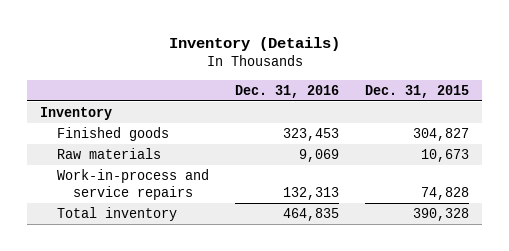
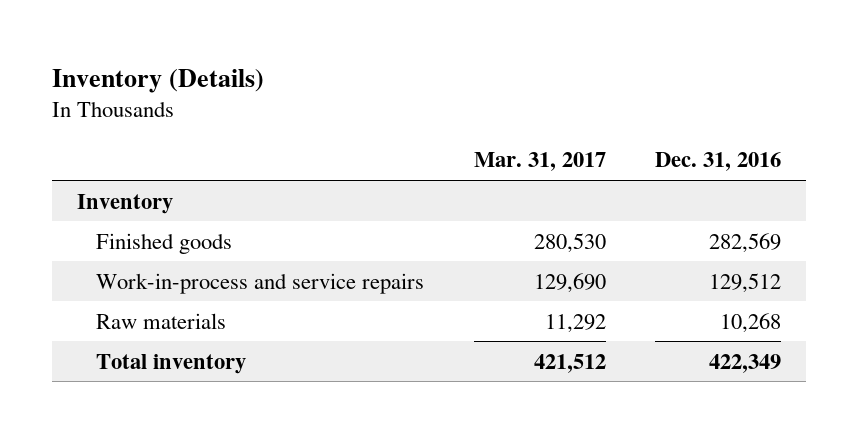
- | Dec. 31, 2016 | Dec. 31, 2015
+ | Mar. 31, 2017 | Dec. 31, 2016
- Finished goods | 323,453 | 304,827
- Raw materials | 9,069 | 10,673
- Work-in-process and service repairs | 132,313 | 74,828
- Total inventory | 464,835 | 390,328
+ Finished goods | 280,530 | 282,569
+ Work-in-process and service repairs | 129,690 | 129,512
+ Raw materials | 11,292 | 10,268
+ Total inventory | 421,512 | 422,349

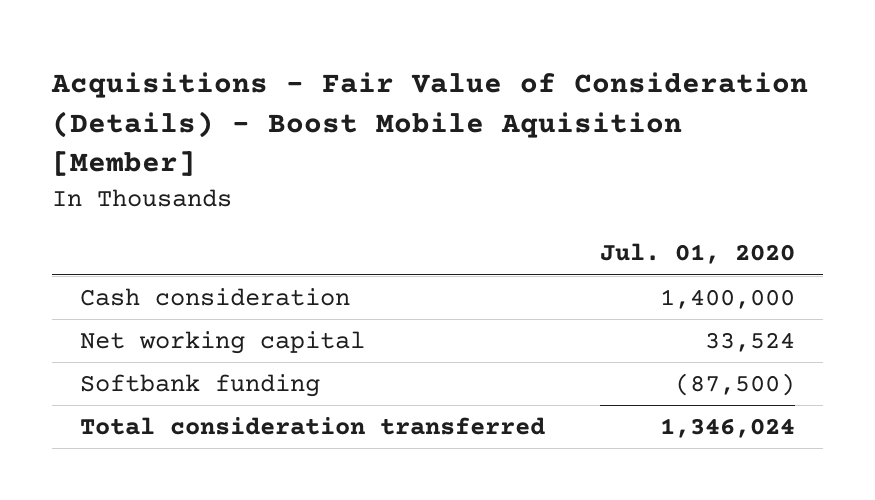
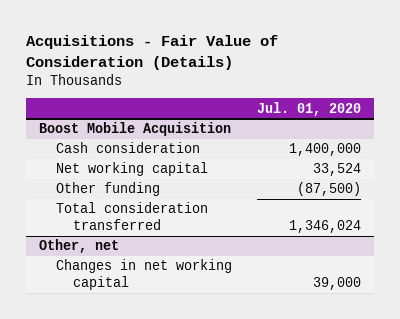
- Acquisitions - Fair Value of Consideration (Details) - Boost Mobile Aquisition [Member]
+ Acquisitions - Fair Value of Consideration (Details)
+ Boost Mobile Acquisition
- Softbank funding | (87,500)
+ Other funding | (87,500)
+ Other, net
+ Changes in net working capital | 39,000

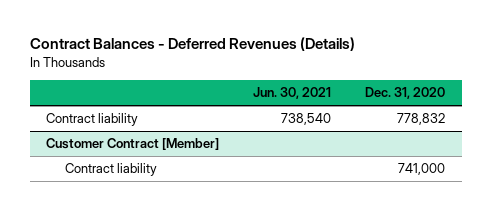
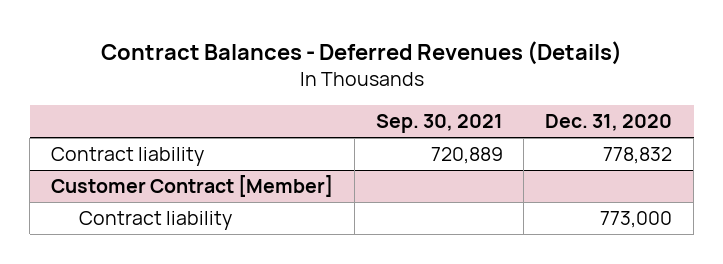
- | Jun. 30, 2021 | Dec. 31, 2020
+ | Sep. 30, 2021 | Dec. 31, 2020
@ Customer Contract [Member]
- Contract liability | | 741,000
+ Contract liability | | 773,000

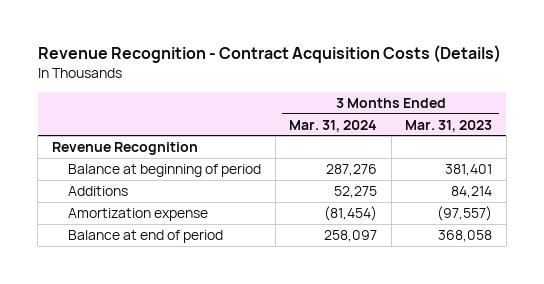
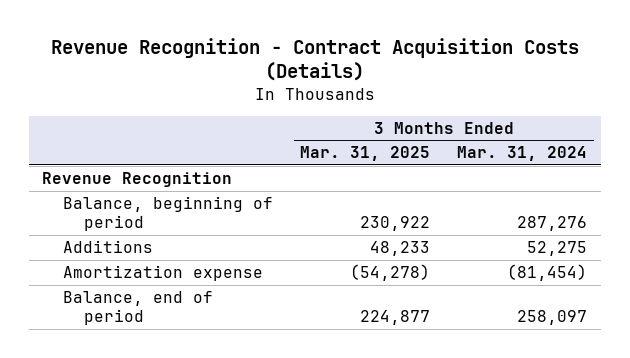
- | 3 Months Ended Mar. 31, 2024 | 3 Months Ended Mar. 31, 2023
+ | 3 Months Ended Mar. 31, 2025 | 3 Months Ended Mar. 31, 2024
- Balance at beginning of period | 287,276 | 381,401
+ Balance, beginning of period | 230,922 | 287,276
- Balance at end of period | 258,097 | 368,058
+ Balance, end of period | 224,877 | 258,097

